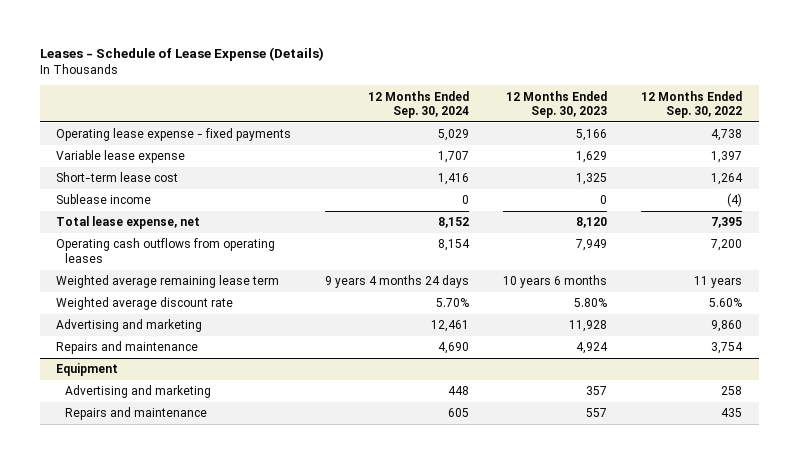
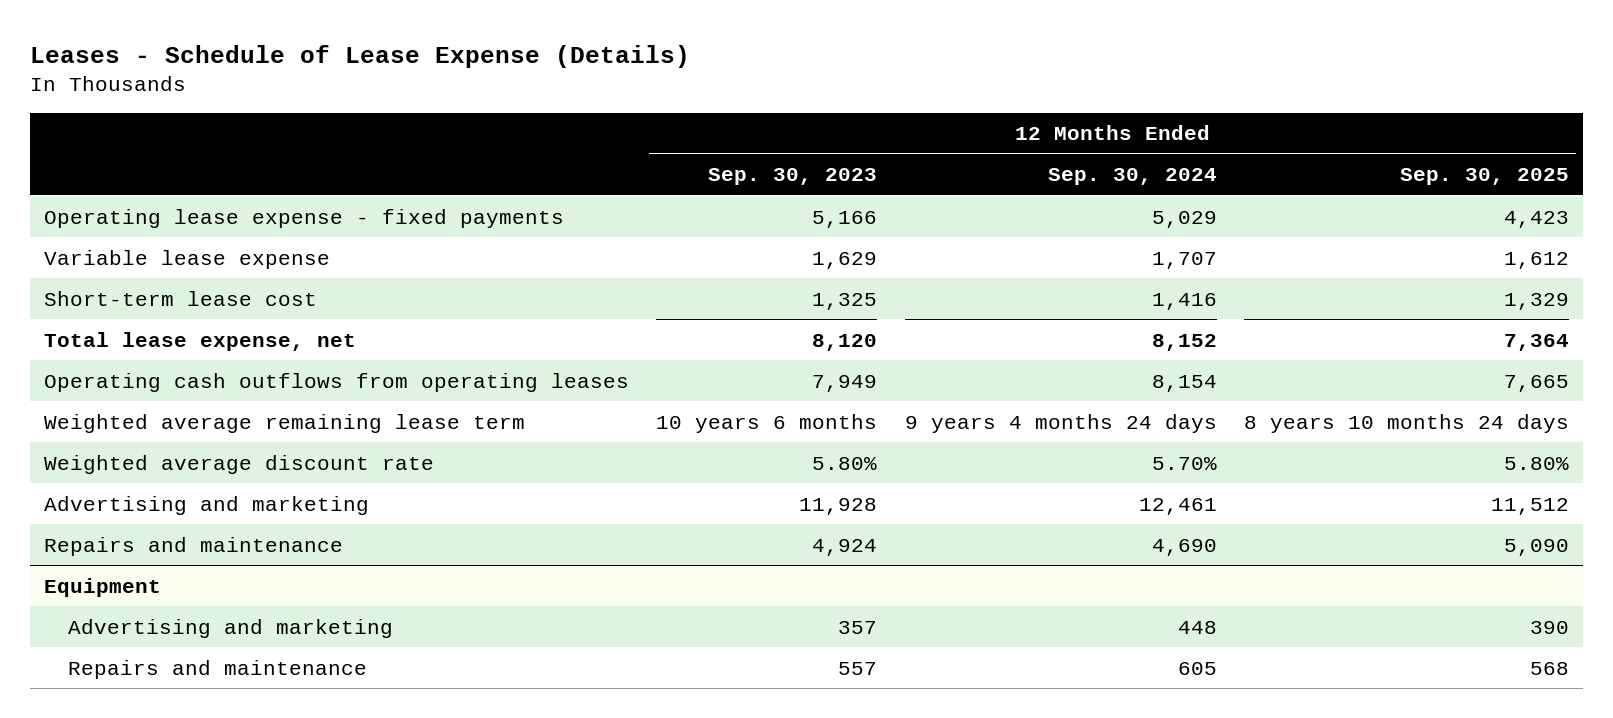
- | 12 Months Ended Sep. 30, 2024 | 12 Months Ended Sep. 30, 2023 | 12 Months Ended Sep. 30, 2022
+ | 12 Months Ended Sep. 30, 2023 | 12 Months Ended Sep. 30, 2024 | 12 Months Ended Sep. 30, 2025
- Sublease income | 0 | 0 | (4)

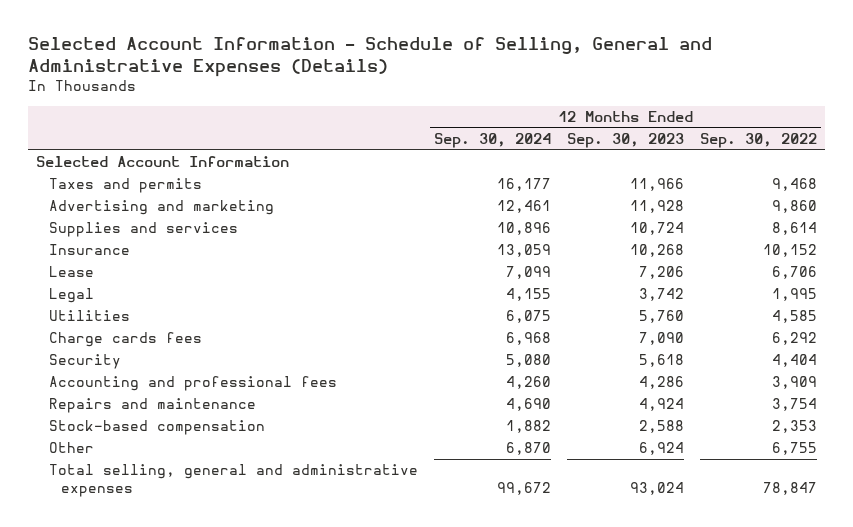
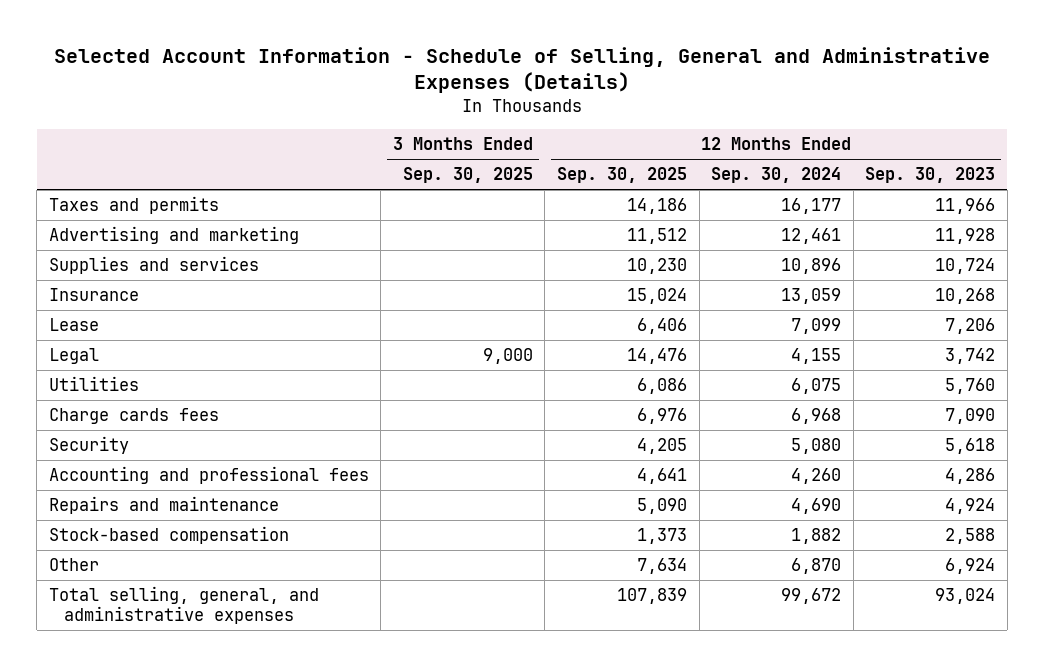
- | 12 Months Ended Sep. 30, 2024 | 12 Months Ended Sep. 30, 2023 | 12 Months Ended Sep. 30, 2022
+ | 3 Months Ended Sep. 30, 2025 | 12 Months Ended Sep. 30, 2025 | 12 Months Ended Sep. 30, 2024 | 12 Months Ended Sep. 30, 2023
- Selected Account Information
- Total selling, general and administrative expenses | 99,672 | 93,024 | 78,847
+ Total selling, general, and administrative expenses | | 107,839 | 99,672 | 93,024

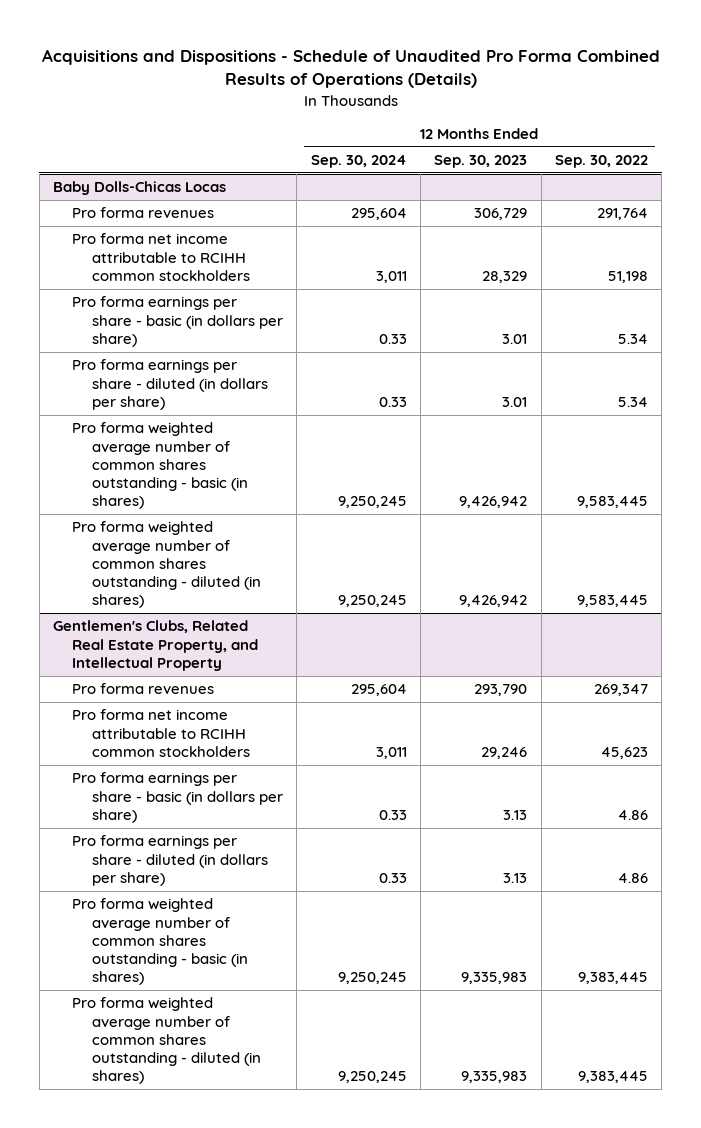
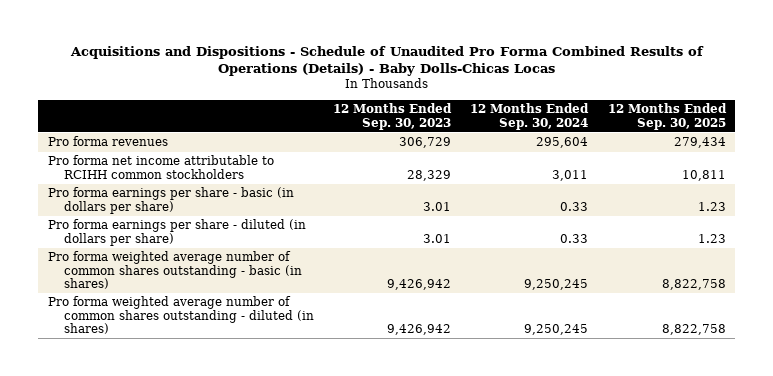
- Acquisitions and Dispositions - Schedule of Unaudited Pro Forma Combined Results of Operations (Details)
+ Acquisitions and Dispositions - Schedule of Unaudited Pro Forma Combined Results of Operations (Details) - Baby Dolls-Chicas Locas
- | 12 Months Ended Sep. 30, 2024 | 12 Months Ended Sep. 30, 2023 | 12 Months Ended Sep. 30, 2022
+ | 12 Months Ended Sep. 30, 2023 | 12 Months Ended Sep. 30, 2024 | 12 Months Ended Sep. 30, 2025
- Baby Dolls-Chicas Locas
- Gentlemen's Clubs, Related Real Estate Property, and Intellectual Property
- Pro forma revenues | 295,604 | 293,790 | 269,347
- Pro forma net income attributable to RCIHH common stockholders | 3,011 | 29,246 | 45,623
- Pro forma earnings per share - basic (in dollars per share) | 0.33 | 3.13 | 4.86
- Pro forma earnings per share - diluted (in dollars per share) | 0.33 | 3.13 | 4.86
- Pro forma weighted average number of common shares outstanding - basic (in shares) | 9,250,245 | 9,335,983 | 9,383,445
- Pro forma weighted average number of common shares outstanding - diluted (in shares) | 9,250,245 | 9,335,983 | 9,383,445

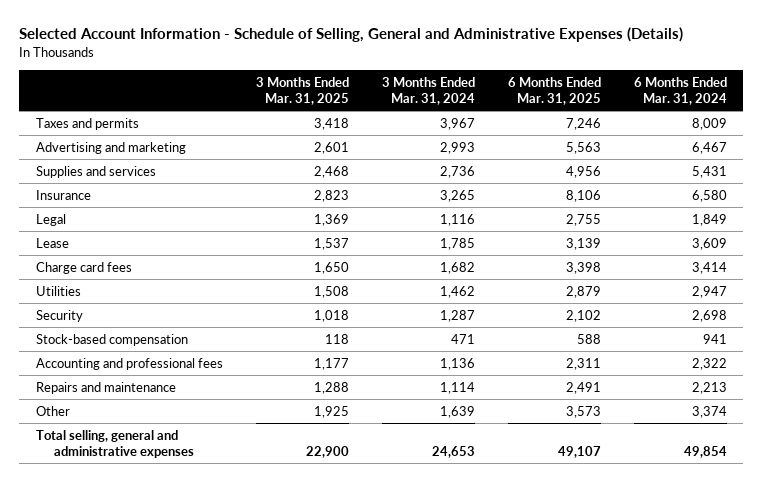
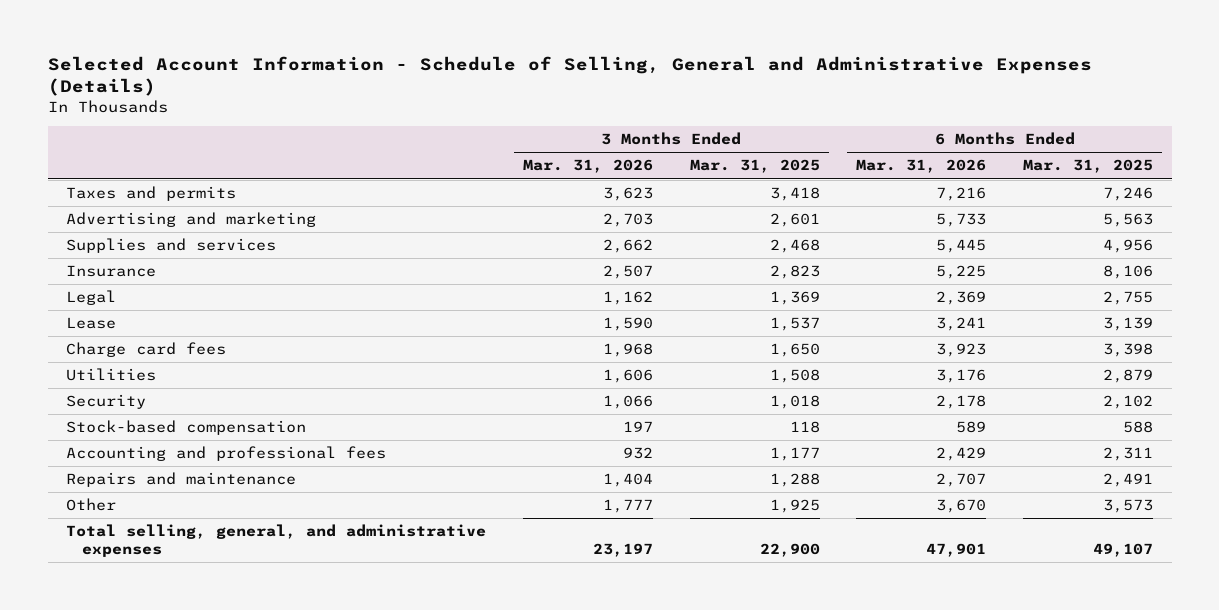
- | 3 Months Ended Mar. 31, 2025 | 3 Months Ended Mar. 31, 2024 | 6 Months Ended Mar. 31, 2025 | 6 Months Ended Mar. 31, 2024
+ | 3 Months Ended Mar. 31, 2026 | 3 Months Ended Mar. 31, 2025 | 6 Months Ended Mar. 31, 2026 | 6 Months Ended Mar. 31, 2025
- Total selling, general and administrative expenses | 22,900 | 24,653 | 49,107 | 49,854
+ Total selling, general, and administrative expenses | 23,197 | 22,900 | 47,901 | 49,107

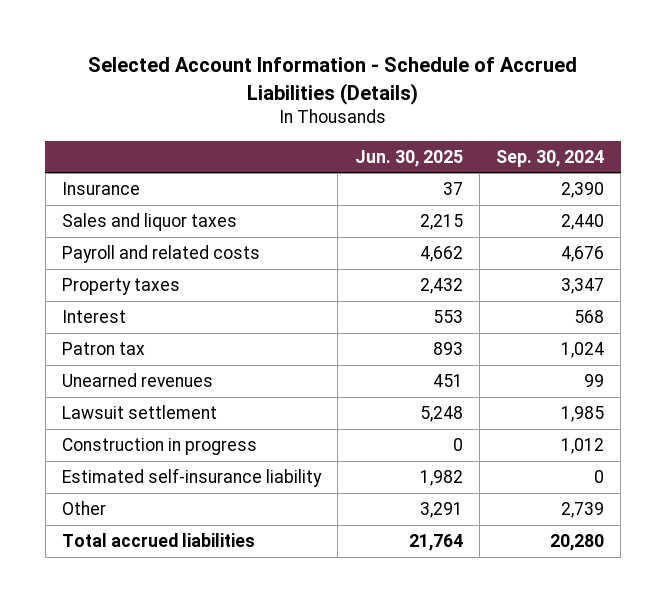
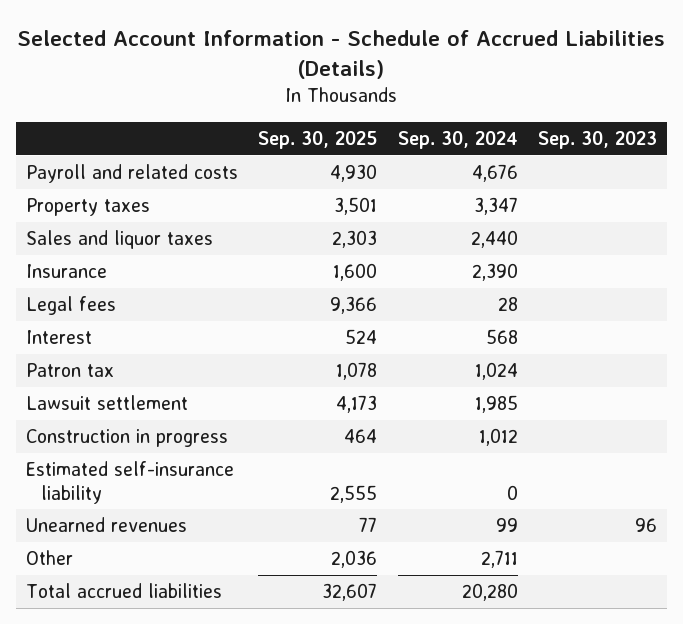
- | Jun. 30, 2025 | Sep. 30, 2024
+ | Sep. 30, 2025 | Sep. 30, 2024 | Sep. 30, 2023
moved down: Sales and liquor taxes | 2,303 | 2,440 |
moved down: Insurance | 1,600 | 2,390 |
+ Legal fees | 9,366 | 28 |
- Other | 3,291 | 2,739
moved down: Unearned revenues | 77 | 99 | 96
+ Other | 2,036 | 2,711 |

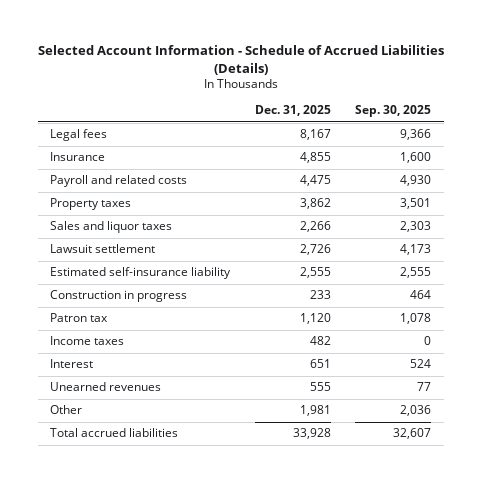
- | Sep. 30, 2025 | Sep. 30, 2024 | Sep. 30, 2023
+ | Dec. 31, 2025 | Sep. 30, 2025
moved up: Legal fees | 8,167 | 9,366
moved up: Insurance | 4,855 | 1,600
moved down: Construction in progress | 233 | 464
moved down: Patron tax | 1,120 | 1,078
+ Income taxes | 482 | 0
moved down: Interest | 651 | 524

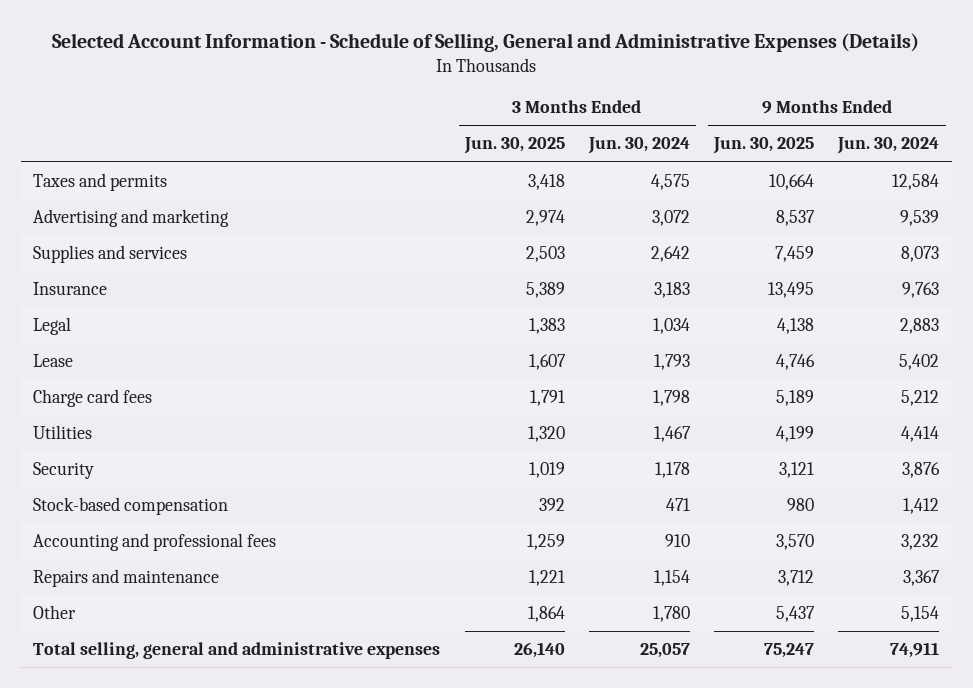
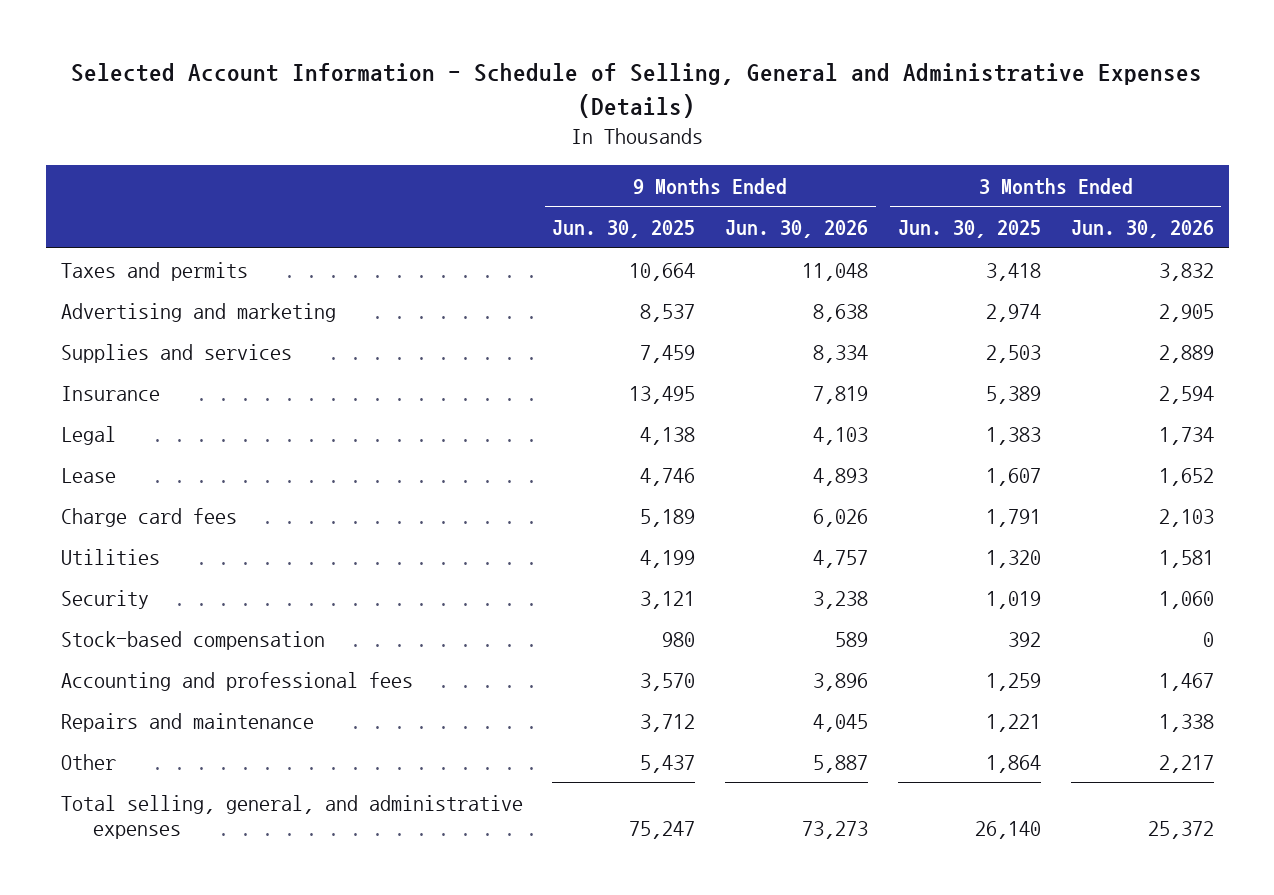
- | 3 Months Ended Jun. 30, 2025 | 3 Months Ended Jun. 30, 2024 | 9 Months Ended Jun. 30, 2025 | 9 Months Ended Jun. 30, 2024
+ | 9 Months Ended Jun. 30, 2025 | 9 Months Ended Jun. 30, 2026 | 3 Months Ended Jun. 30, 2025 | 3 Months Ended Jun. 30, 2026
- Total selling, general and administrative expenses | 26,140 | 25,057 | 75,247 | 74,911
+ Total selling, general, and administrative expenses | 75,247 | 73,273 | 26,140 | 25,372

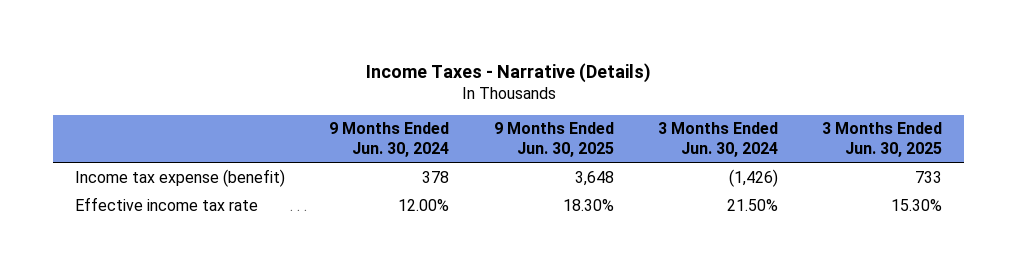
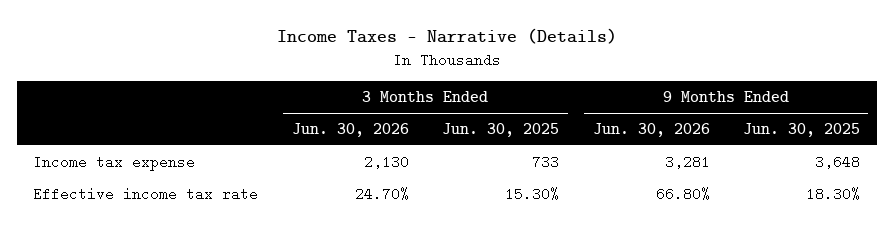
- | 9 Months Ended Jun. 30, 2024 | 9 Months Ended Jun. 30, 2025 | 3 Months Ended Jun. 30, 2024 | 3 Months Ended Jun. 30, 2025
+ | 3 Months Ended Jun. 30, 2026 | 3 Months Ended Jun. 30, 2025 | 9 Months Ended Jun. 30, 2026 | 9 Months Ended Jun. 30, 2025
- Income tax expense (benefit) | 378 | 3,648 | (1,426) | 733
+ Income tax expense | 2,130 | 733 | 3,281 | 3,648

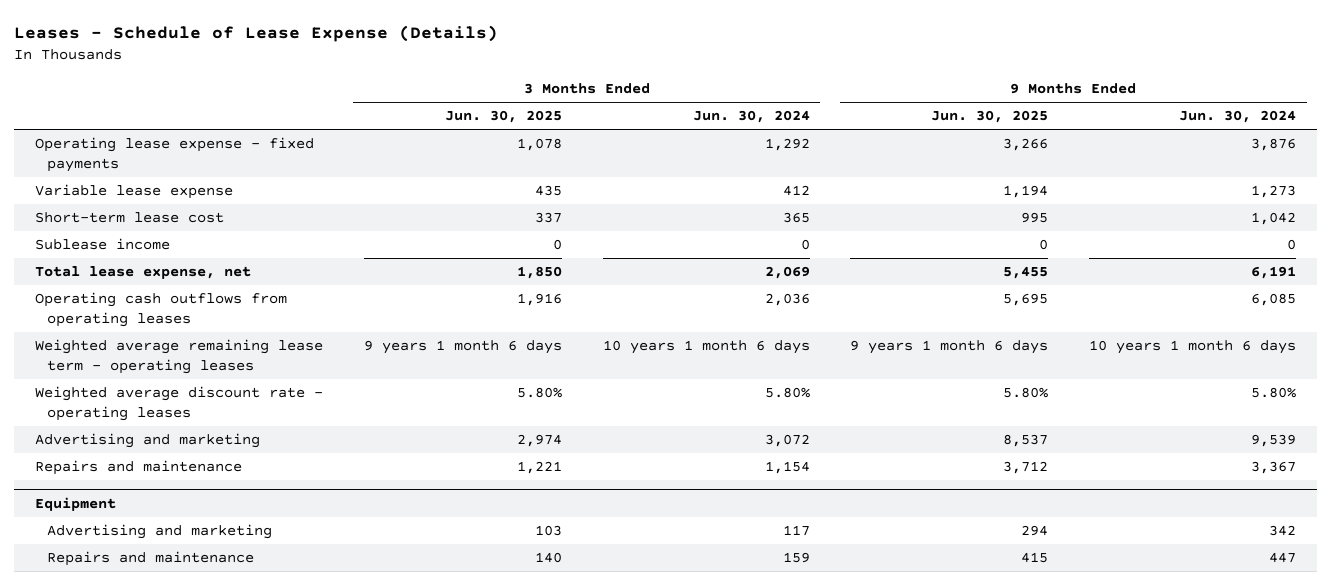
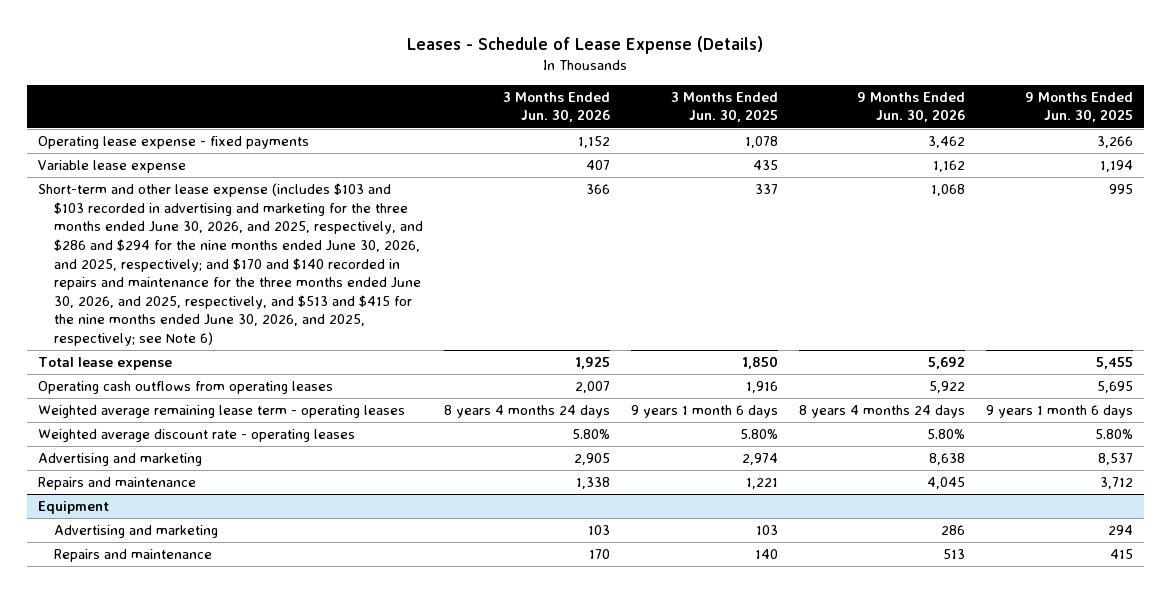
- | 3 Months Ended Jun. 30, 2025 | 3 Months Ended Jun. 30, 2024 | 9 Months Ended Jun. 30, 2025 | 9 Months Ended Jun. 30, 2024
+ | 3 Months Ended Jun. 30, 2026 | 3 Months Ended Jun. 30, 2025 | 9 Months Ended Jun. 30, 2026 | 9 Months Ended Jun. 30, 2025
- Short-term lease cost | 337 | 365 | 995 | 1,042
- Sublease income | 0 | 0 | 0 | 0
- Total lease expense, net | 1,850 | 2,069 | 5,455 | 6,191
+ Short-term and other lease expense (includes $103 and $103 recorded in advertising and marketing for the three months ended June 30, 2026, and 2025, respectively, and $286 and $294 for the nine months ended June 30, 2026, and 2025, respectively; and $170 and $140 recorded in repairs and maintenance for the three months ended June 30, 2026, and 2025, respectively, and $513 and $415 for the nine months ended June 30, 2026, and 2025, respectively; see Note 6) | 366 | 337 | 1,068 | 995
+ Total lease expense | 1,925 | 1,850 | 5,692 | 5,455

